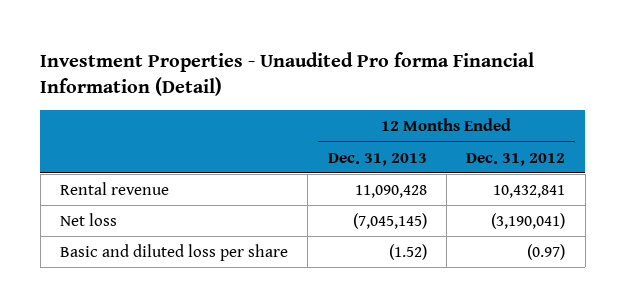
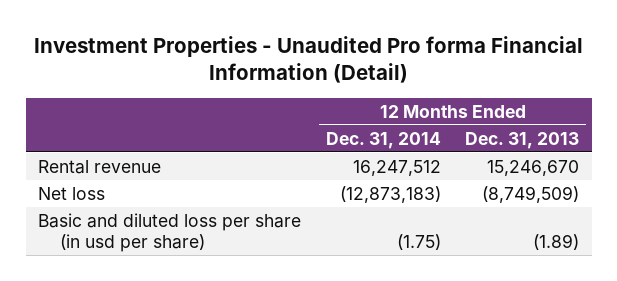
- | 12 Months Ended Dec. 31, 2013 | 12 Months Ended Dec. 31, 2012
+ | 12 Months Ended Dec. 31, 2014 | 12 Months Ended Dec. 31, 2013
- Rental revenue | 11,090,428 | 10,432,841
- Net loss | (7,045,145) | (3,190,041)
- Basic and diluted loss per share | (1.52) | (0.97)
+ Rental revenue | 16,247,512 | 15,246,670
+ Net loss | (12,873,183) | (8,749,509)
+ Basic and diluted loss per share (in usd per share) | (1.75) | (1.89)

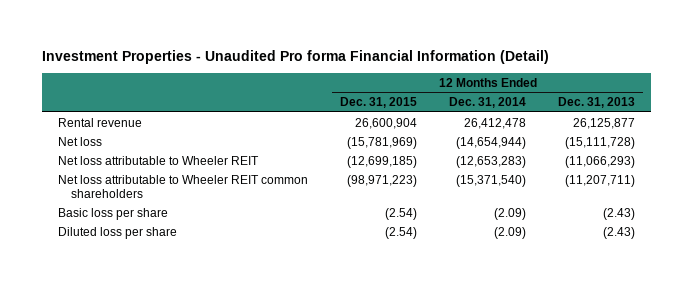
- | 12 Months Ended Dec. 31, 2014 | 12 Months Ended Dec. 31, 2013
+ | 12 Months Ended Dec. 31, 2015 | 12 Months Ended Dec. 31, 2014 | 12 Months Ended Dec. 31, 2013
- Rental revenue | 16,247,512 | 15,246,670
- Net loss | (12,873,183) | (8,749,509)
- Basic and diluted loss per share (in usd per share) | (1.75) | (1.89)
+ Rental revenue | 26,600,904 | 26,412,478 | 26,125,877
+ Net loss | (15,781,969) | (14,654,944) | (15,111,728)
+ Net loss attributable to Wheeler REIT | (12,699,185) | (12,653,283) | (11,066,293)
+ Net loss attributable to Wheeler REIT common shareholders | (98,971,223) | (15,371,540) | (11,207,711)
+ Basic loss per share | (2.54) | (2.09) | (2.43)
+ Diluted loss per share | (2.54) | (2.09) | (2.43)

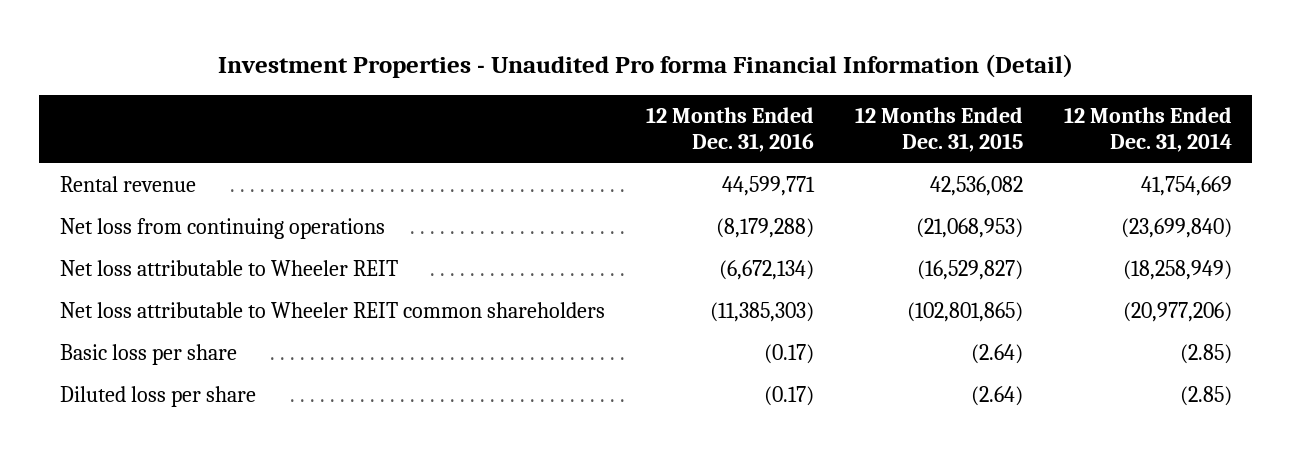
- | 12 Months Ended Dec. 31, 2015 | 12 Months Ended Dec. 31, 2014 | 12 Months Ended Dec. 31, 2013
+ | 12 Months Ended Dec. 31, 2016 | 12 Months Ended Dec. 31, 2015 | 12 Months Ended Dec. 31, 2014
- Rental revenue | 26,600,904 | 26,412,478 | 26,125,877
- Net loss | (15,781,969) | (14,654,944) | (15,111,728)
- Net loss attributable to Wheeler REIT | (12,699,185) | (12,653,283) | (11,066,293)
- Net loss attributable to Wheeler REIT common shareholders | (98,971,223) | (15,371,540) | (11,207,711)
- Basic loss per share | (2.54) | (2.09) | (2.43)
- Diluted loss per share | (2.54) | (2.09) | (2.43)
+ Rental revenue | 44,599,771 | 42,536,082 | 41,754,669
+ Net loss from continuing operations | (8,179,288) | (21,068,953) | (23,699,840)
+ Net loss attributable to Wheeler REIT | (6,672,134) | (16,529,827) | (18,258,949)
+ Net loss attributable to Wheeler REIT common shareholders | (11,385,303) | (102,801,865) | (20,977,206)
+ Basic loss per share | (0.17) | (2.64) | (2.85)
+ Diluted loss per share | (0.17) | (2.64) | (2.85)

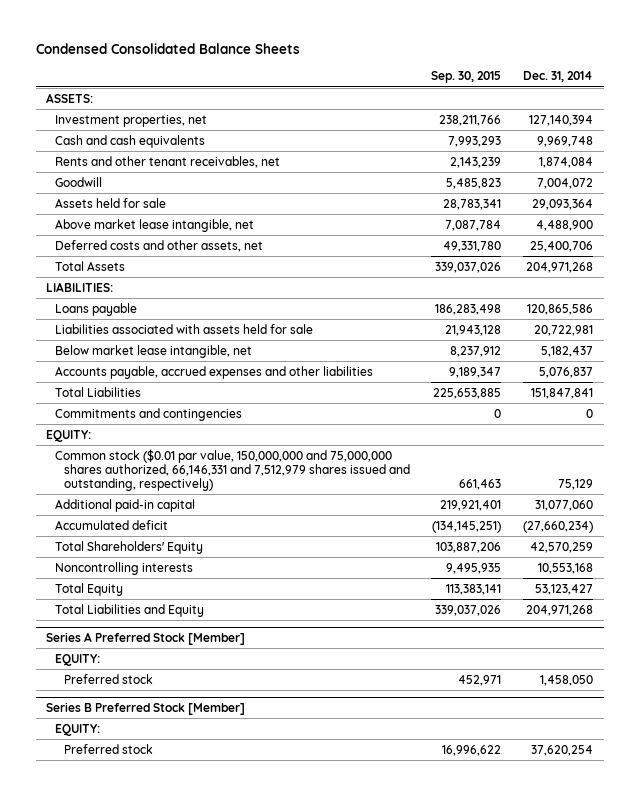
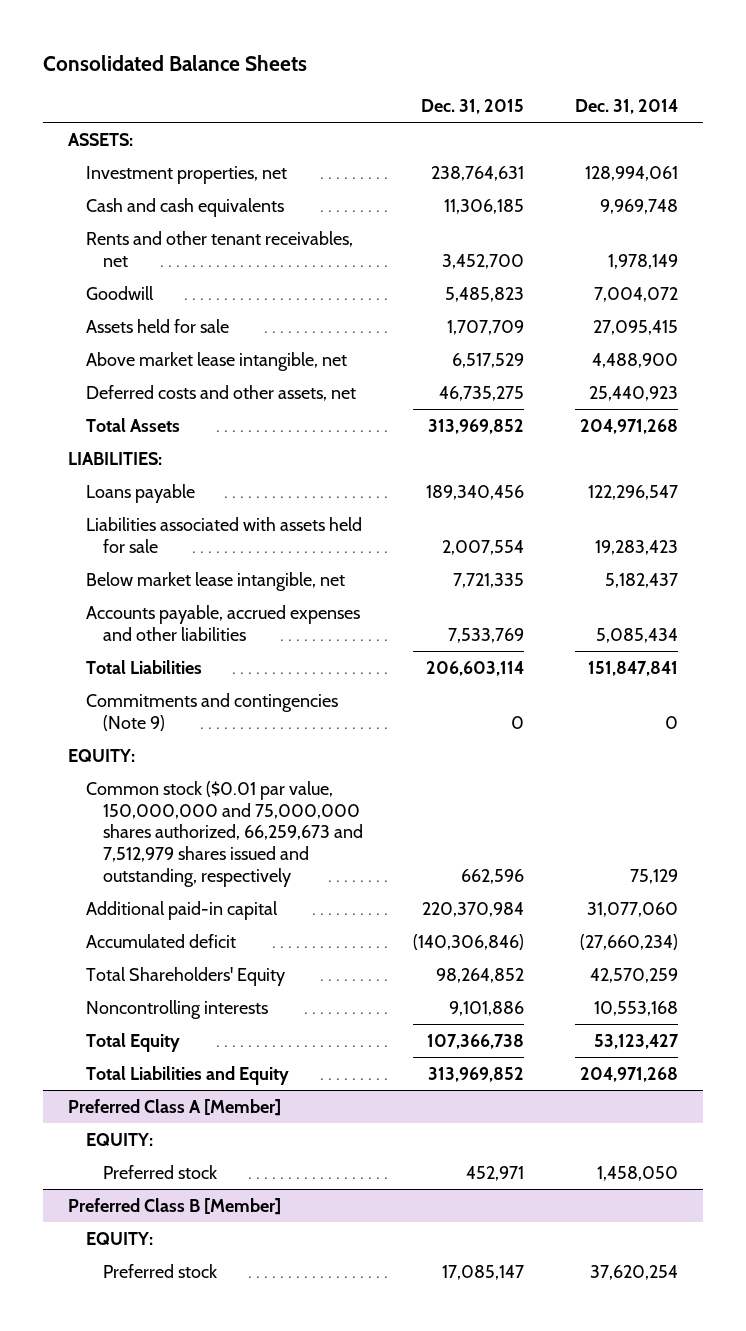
- Condensed Consolidated Balance Sheets
+ Consolidated Balance Sheets
- | Sep. 30, 2015 | Dec. 31, 2014
+ | Dec. 31, 2015 | Dec. 31, 2014
- Investment properties, net | 238,211,766 | 127,140,394
+ Investment properties, net | 238,764,631 | 128,994,061
- Rents and other tenant receivables, net | 2,143,239 | 1,874,084
+ Rents and other tenant receivables, net | 3,452,700 | 1,978,149
- Assets held for sale | 28,783,341 | 29,093,364
+ Assets held for sale | 1,707,709 | 27,095,415
- Deferred costs and other assets, net | 49,331,780 | 25,400,706
+ Deferred costs and other assets, net | 46,735,275 | 25,440,923
- Loans payable | 186,283,498 | 120,865,586
- Liabilities associated with assets held for sale | 21,943,128 | 20,722,981
+ Loans payable | 189,340,456 | 122,296,547
+ Liabilities associated with assets held for sale | 2,007,554 | 19,283,423
- Accounts payable, accrued expenses and other liabilities | 9,189,347 | 5,076,837
+ Accounts payable, accrued expenses and other liabilities | 7,533,769 | 5,085,434
- Commitments and contingencies | 0 | 0
+ Commitments and contingencies (Note 9) | 0 | 0
- Common stock ($0.01 par value, 150,000,000 and 75,000,000 shares authorized, 66,146,331 and 7,512,979 shares issued and outstanding, respectively) | 661,463 | 75,129
+ Common stock ($0.01 par value, 150,000,000 and 75,000,000 shares authorized, 66,259,673 and 7,512,979 shares issued and outstanding, respectively | 662,596 | 75,129
- Series A Preferred Stock [Member]
+ Preferred Class A [Member]
- Series B Preferred Stock [Member]
+ Preferred Class B [Member]

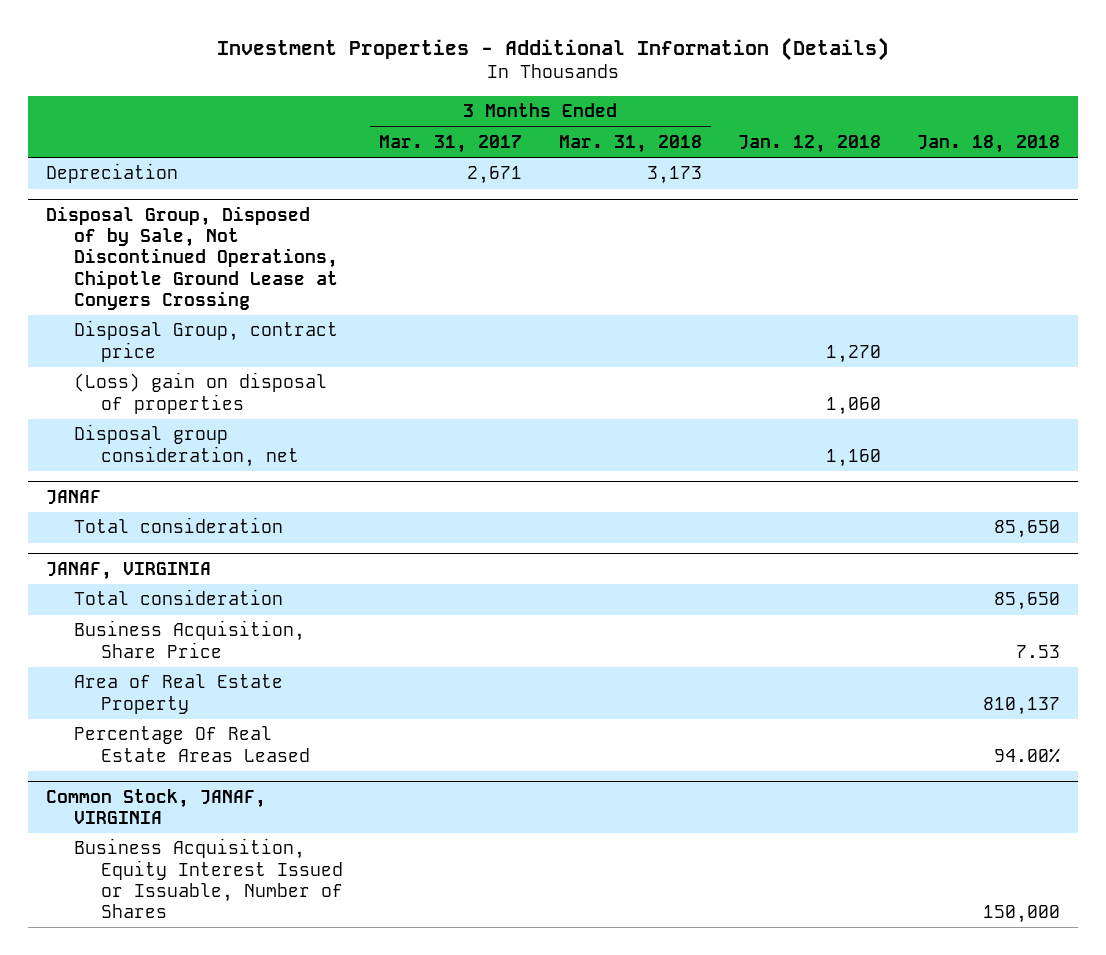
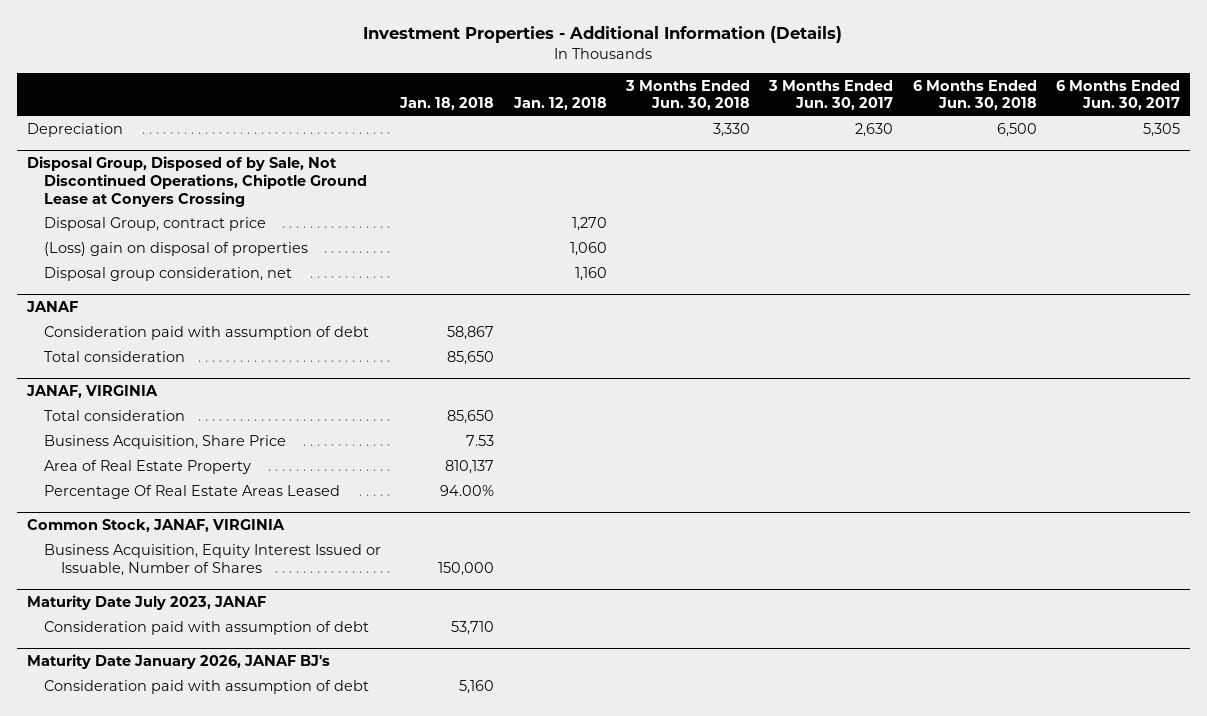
- | 3 Months Ended Mar. 31, 2017 | 3 Months Ended Mar. 31, 2018 | Jan. 12, 2018 | Jan. 18, 2018
+ | Jan. 18, 2018 | Jan. 12, 2018 | 3 Months Ended Jun. 30, 2018 | 3 Months Ended Jun. 30, 2017 | 6 Months Ended Jun. 30, 2018 | 6 Months Ended Jun. 30, 2017
@ JANAF
+ Consideration paid with assumption of debt | 58,867 | | | | |
+ Maturity Date July 2023, JANAF
+ Consideration paid with assumption of debt | 53,710 | | | | |
+ Maturity Date January 2026, JANAF BJ's
+ Consideration paid with assumption of debt | 5,160 | | | | |

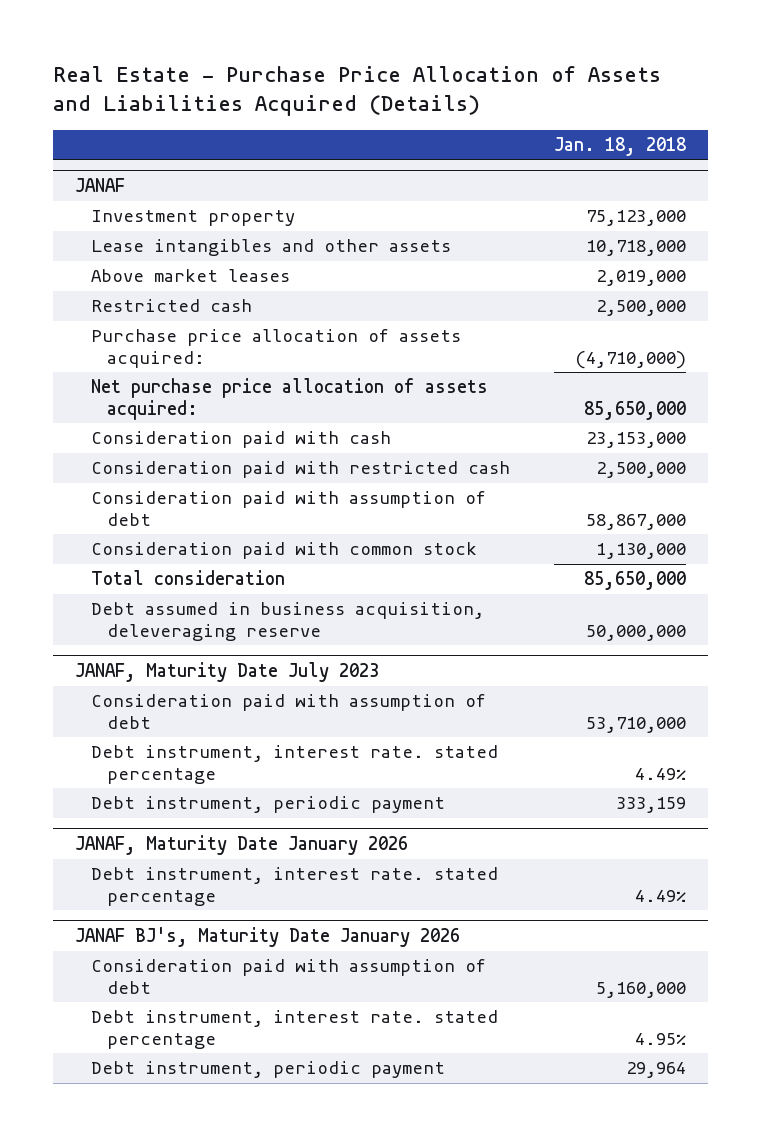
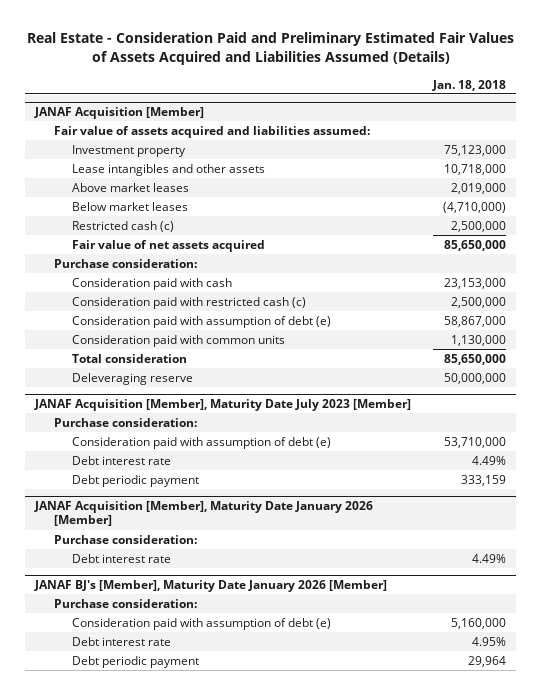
- Real Estate - Purchase Price Allocation of Assets and Liabilities Acquired (Details)
+ Real Estate - Consideration Paid and Preliminary Estimated Fair Values of Assets Acquired and Liabilities Assumed (Details)
- JANAF
+ JANAF Acquisition [Member]
+ Fair value of assets acquired and liabilities assumed:
- Restricted cash | 2,500,000
- Purchase price allocation of assets acquired: | (4,710,000)
- Net purchase price allocation of assets acquired: | 85,650,000
+ Below market leases | (4,710,000)
+ Restricted cash (c) | 2,500,000
+ Fair value of net assets acquired | 85,650,000
+ Purchase consideration:
- Consideration paid with restricted cash | 2,500,000
- Consideration paid with assumption of debt | 58,867,000
- Consideration paid with common stock | 1,130,000
+ Consideration paid with restricted cash (c) | 2,500,000
+ Consideration paid with assumption of debt (e) | 58,867,000
+ Consideration paid with common units | 1,130,000
- Debt assumed in business acquisition, deleveraging reserve | 50,000,000
- JANAF, Maturity Date July 2023
- Consideration paid with assumption of debt | 53,710,000
- Debt instrument, interest rate. stated percentage | 4.49%
- Debt instrument, periodic payment | 333,159
- JANAF, Maturity Date January 2026
- Debt instrument, interest rate. stated percentage | 4.49%
- JANAF BJ's, Maturity Date January 2026
- Consideration paid with assumption of debt | 5,160,000
- Debt instrument, interest rate. stated percentage | 4.95%
- Debt instrument, periodic payment | 29,964
+ Deleveraging reserve | 50,000,000
+ JANAF Acquisition [Member], Maturity Date July 2023 [Member]
+ Purchase consideration:
+ Consideration paid with assumption of debt (e) | 53,710,000
+ Debt interest rate | 4.49%
+ Debt periodic payment | 333,159
+ JANAF Acquisition [Member], Maturity Date January 2026 [Member]
+ Purchase consideration:
+ Debt interest rate | 4.49%
+ JANAF BJ's [Member], Maturity Date January 2026 [Member]
+ Purchase consideration:
+ Consideration paid with assumption of debt (e) | 5,160,000
+ Debt interest rate | 4.95%
+ Debt periodic payment | 29,964

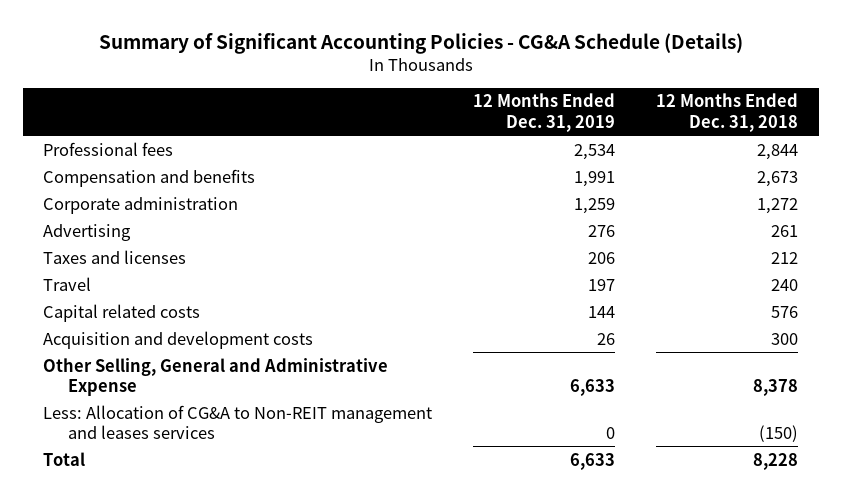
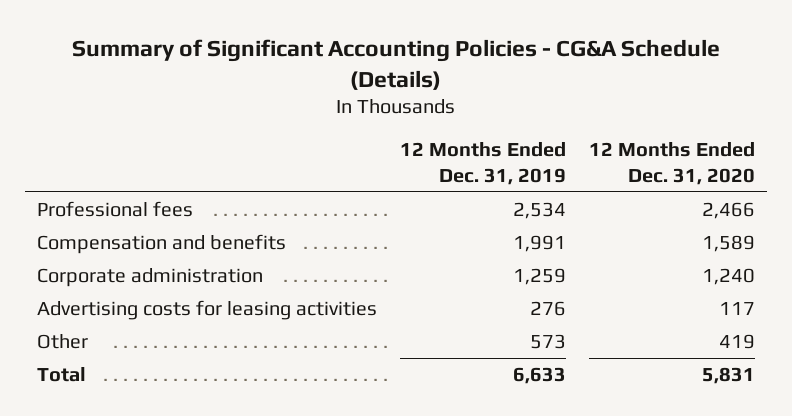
- | 12 Months Ended Dec. 31, 2019 | 12 Months Ended Dec. 31, 2018
+ | 12 Months Ended Dec. 31, 2019 | 12 Months Ended Dec. 31, 2020
- Advertising | 276 | 261
- Taxes and licenses | 206 | 212
- Travel | 197 | 240
- Capital related costs | 144 | 576
- Acquisition and development costs | 26 | 300
- Other Selling, General and Administrative Expense | 6,633 | 8,378
- Less: Allocation of CG&A to Non-REIT management and leases services | 0 | (150)
+ Advertising costs for leasing activities | 276 | 117
+ Other | 573 | 419

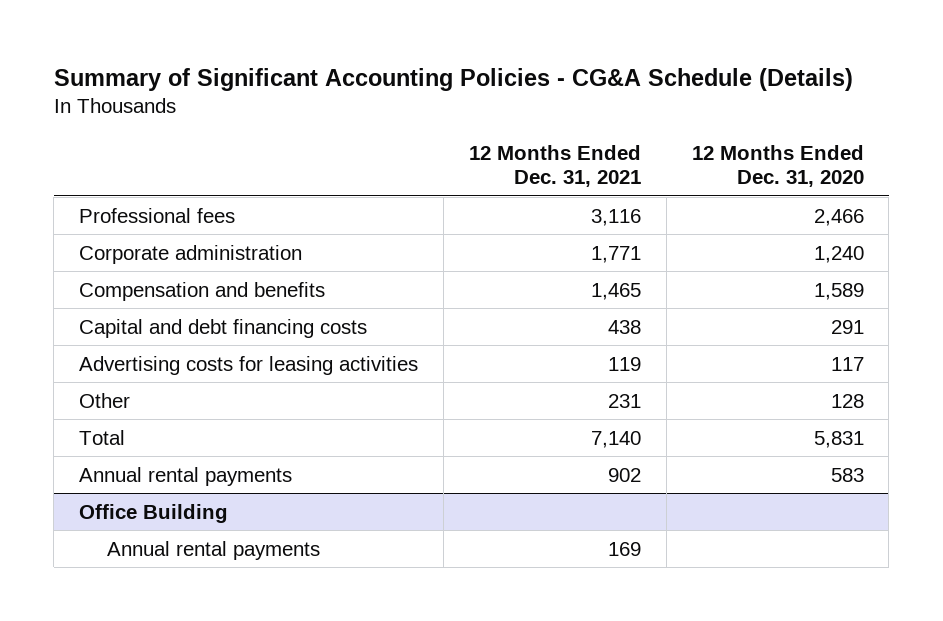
- | 12 Months Ended Dec. 31, 2019 | 12 Months Ended Dec. 31, 2020
+ | 12 Months Ended Dec. 31, 2021 | 12 Months Ended Dec. 31, 2020
moved down: Compensation and benefits | 1,465 | 1,589
+ Capital and debt financing costs | 438 | 291
- Other | 573 | 419
+ Other | 231 | 128
+ Annual rental payments | 902 | 583
+ Office Building
+ Annual rental payments | 169 |

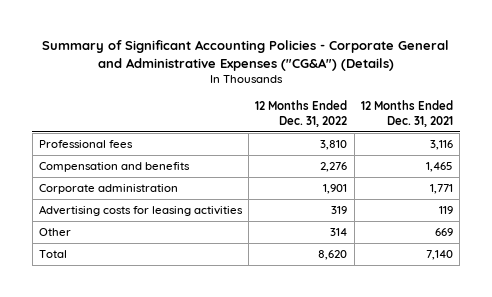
- Summary of Significant Accounting Policies - CG&A Schedule (Details)
+ Summary of Significant Accounting Policies - Corporate General and Administrative Expenses ("CG&A") (Details)
- | 12 Months Ended Dec. 31, 2021 | 12 Months Ended Dec. 31, 2020
+ | 12 Months Ended Dec. 31, 2022 | 12 Months Ended Dec. 31, 2021
- Capital and debt financing costs | 438 | 291
moved down: Corporate administration | 1,901 | 1,771
- Other | 231 | 128
+ Other | 314 | 669
- Annual rental payments | 902 | 583
- Office Building
- Annual rental payments | 169 |

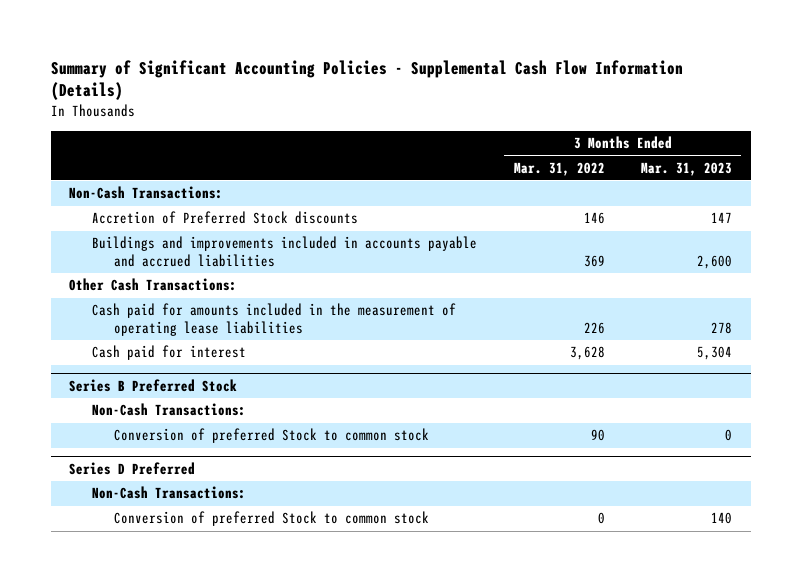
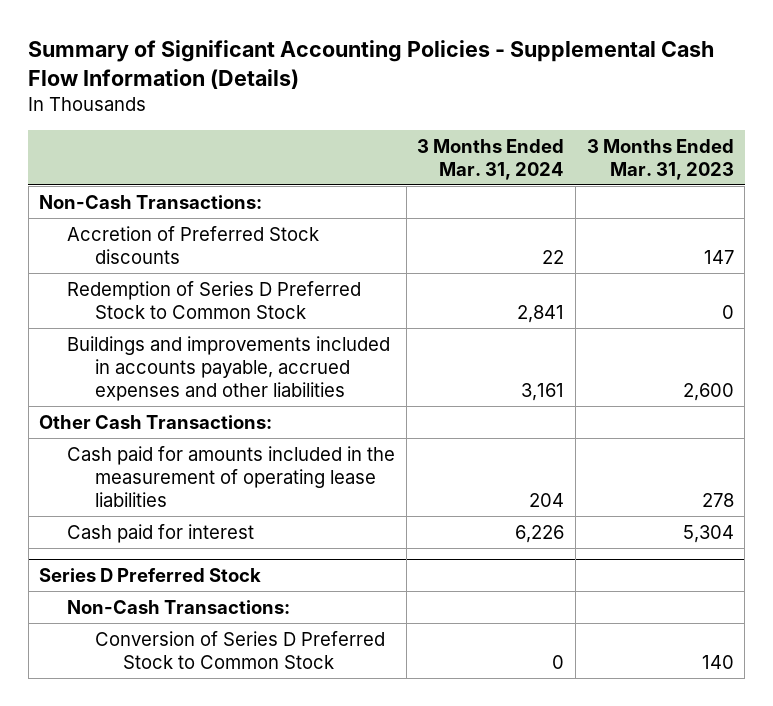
- | 3 Months Ended Mar. 31, 2022 | 3 Months Ended Mar. 31, 2023
+ | 3 Months Ended Mar. 31, 2024 | 3 Months Ended Mar. 31, 2023
- Buildings and improvements included in accounts payable and accrued liabilities | 369 | 2,600
+ Redemption of Series D Preferred Stock to Common Stock | 2,841 | 0
+ Buildings and improvements included in accounts payable, accrued expenses and other liabilities | 3,161 | 2,600
- Series B Preferred Stock
- Non-Cash Transactions:
- Conversion of preferred Stock to common stock | 90 | 0
- Series D Preferred
+ Series D Preferred Stock
- Conversion of preferred Stock to common stock | 0 | 140
+ Conversion of Series D Preferred Stock to Common Stock | 0 | 140

